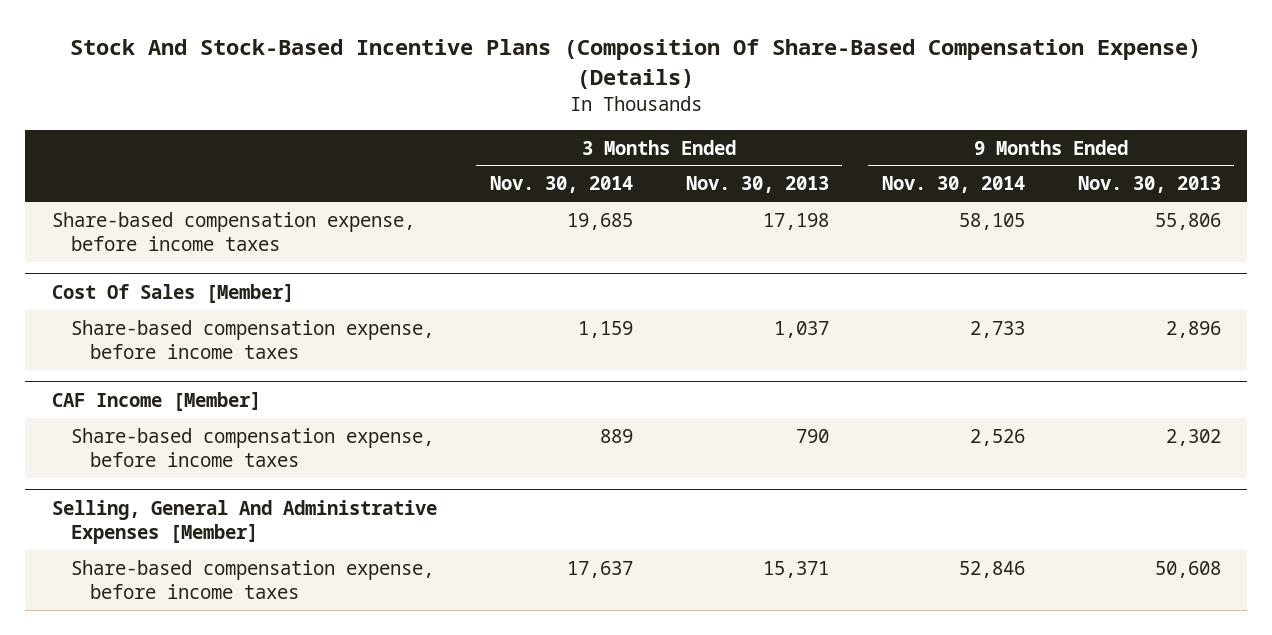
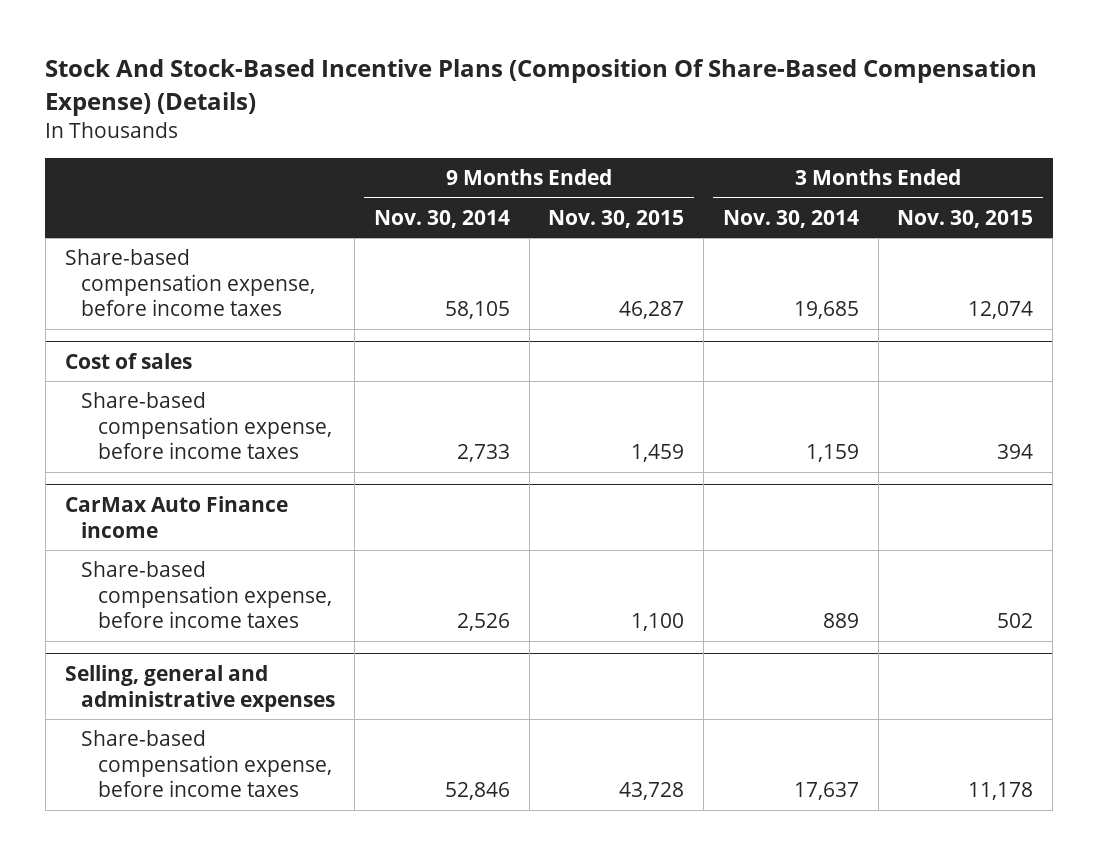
- | 3 Months Ended Nov. 30, 2014 | 3 Months Ended Nov. 30, 2013 | 9 Months Ended Nov. 30, 2014 | 9 Months Ended Nov. 30, 2013
+ | 9 Months Ended Nov. 30, 2014 | 9 Months Ended Nov. 30, 2015 | 3 Months Ended Nov. 30, 2014 | 3 Months Ended Nov. 30, 2015
- Cost Of Sales [Member]
+ Cost of sales
- CAF Income [Member]
+ CarMax Auto Finance income
- Selling, General And Administrative Expenses [Member]
+ Selling, general and administrative expenses

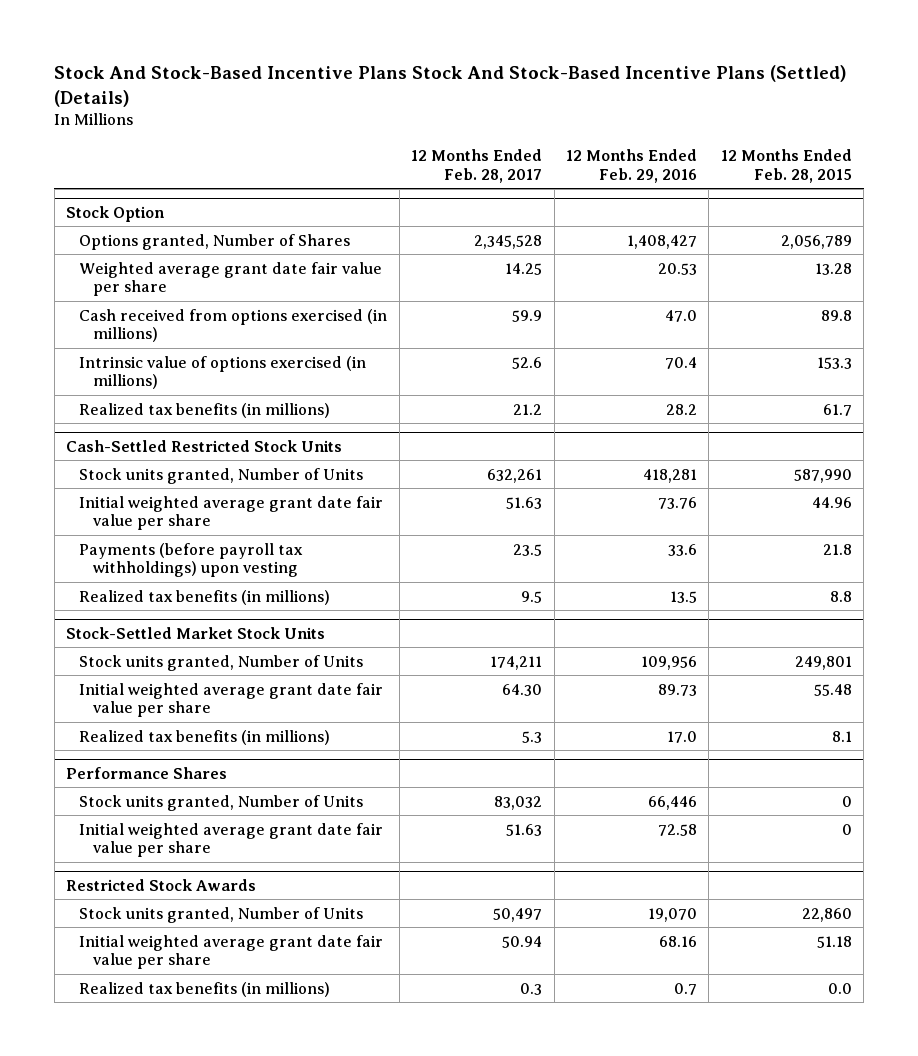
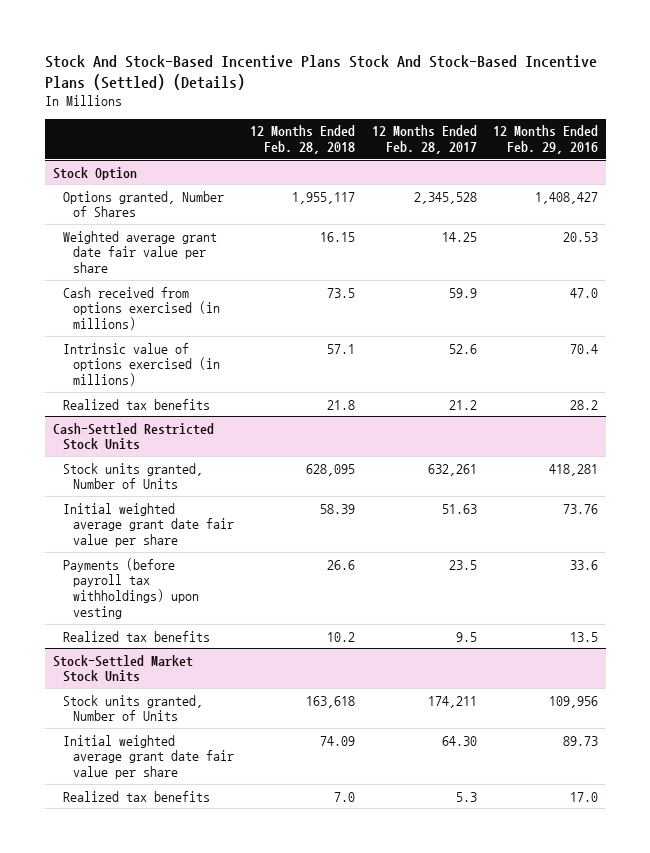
- | 12 Months Ended Feb. 28, 2017 | 12 Months Ended Feb. 29, 2016 | 12 Months Ended Feb. 28, 2015
+ | 12 Months Ended Feb. 28, 2018 | 12 Months Ended Feb. 28, 2017 | 12 Months Ended Feb. 29, 2016
@ Stock Option
- Realized tax benefits (in millions) | 21.2 | 28.2 | 61.7
+ Realized tax benefits | 21.8 | 21.2 | 28.2
@ Cash-Settled Restricted Stock Units
- Realized tax benefits (in millions) | 9.5 | 13.5 | 8.8
+ Realized tax benefits | 10.2 | 9.5 | 13.5
@ Stock-Settled Market Stock Units
- Realized tax benefits (in millions) | 5.3 | 17.0 | 8.1
- Performance Shares
- Stock units granted, Number of Units | 83,032 | 66,446 | 0
- Initial weighted average grant date fair value per share | 51.63 | 72.58 | 0
- Restricted Stock Awards
- Stock units granted, Number of Units | 50,497 | 19,070 | 22,860
- Initial weighted average grant date fair value per share | 50.94 | 68.16 | 51.18
- Realized tax benefits (in millions) | 0.3 | 0.7 | 0.0
@ Stock-Settled Market Stock Units
+ Realized tax benefits | 7.0 | 5.3 | 17.0

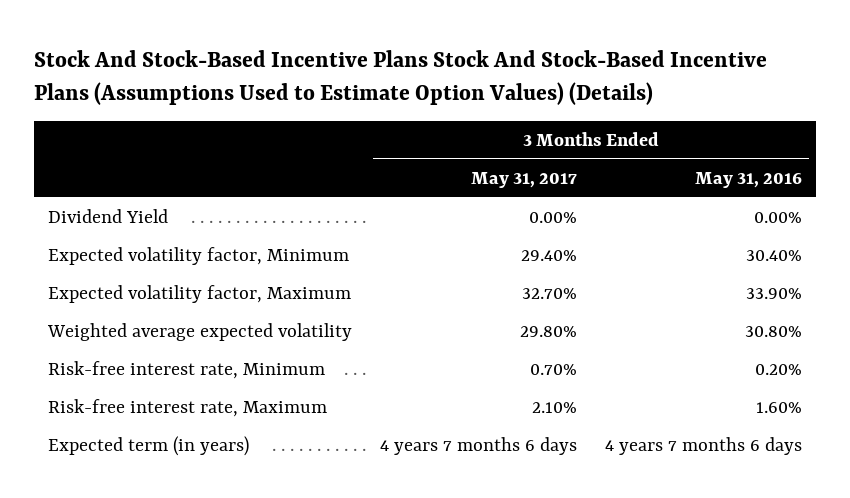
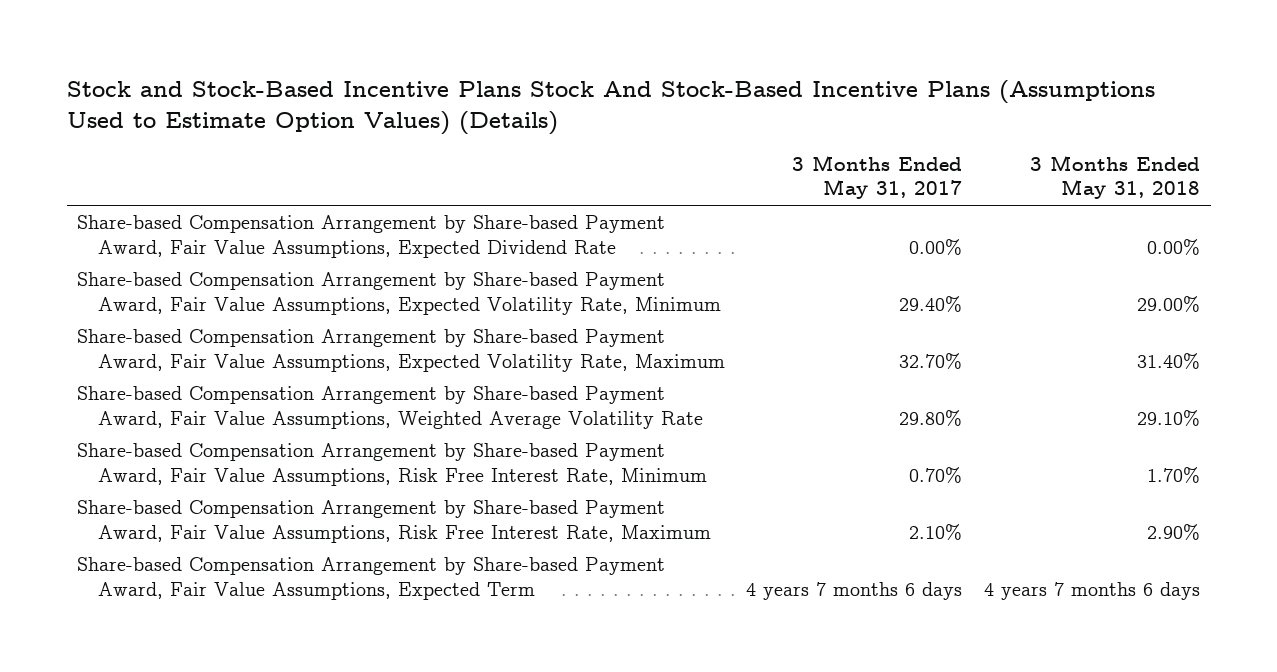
- Stock And Stock-Based Incentive Plans Stock And Stock-Based Incentive Plans (Assumptions Used to Estimate Option Values) (Details)
+ Stock and Stock-Based Incentive Plans Stock And Stock-Based Incentive Plans (Assumptions Used to Estimate Option Values) (Details)
- | 3 Months Ended May 31, 2017 | 3 Months Ended May 31, 2016
+ | 3 Months Ended May 31, 2017 | 3 Months Ended May 31, 2018
- Dividend Yield | 0.00% | 0.00%
- Expected volatility factor, Minimum | 29.40% | 30.40%
- Expected volatility factor, Maximum | 32.70% | 33.90%
- Weighted average expected volatility | 29.80% | 30.80%
- Risk-free interest rate, Minimum | 0.70% | 0.20%
- Risk-free interest rate, Maximum | 2.10% | 1.60%
- Expected term (in years) | 4 years 7 months 6 days | 4 years 7 months 6 days
+ Share-based Compensation Arrangement by Share-based Payment Award, Fair Value Assumptions, Expected Dividend Rate | 0.00% | 0.00%
+ Share-based Compensation Arrangement by Share-based Payment Award, Fair Value Assumptions, Expected Volatility Rate, Minimum | 29.40% | 29.00%
+ Share-based Compensation Arrangement by Share-based Payment Award, Fair Value Assumptions, Expected Volatility Rate, Maximum | 32.70% | 31.40%
+ Share-based Compensation Arrangement by Share-based Payment Award, Fair Value Assumptions, Weighted Average Volatility Rate | 29.80% | 29.10%
+ Share-based Compensation Arrangement by Share-based Payment Award, Fair Value Assumptions, Risk Free Interest Rate, Minimum | 0.70% | 1.70%
+ Share-based Compensation Arrangement by Share-based Payment Award, Fair Value Assumptions, Risk Free Interest Rate, Maximum | 2.10% | 2.90%
+ Share-based Compensation Arrangement by Share-based Payment Award, Fair Value Assumptions, Expected Term | 4 years 7 months 6 days | 4 years 7 months 6 days

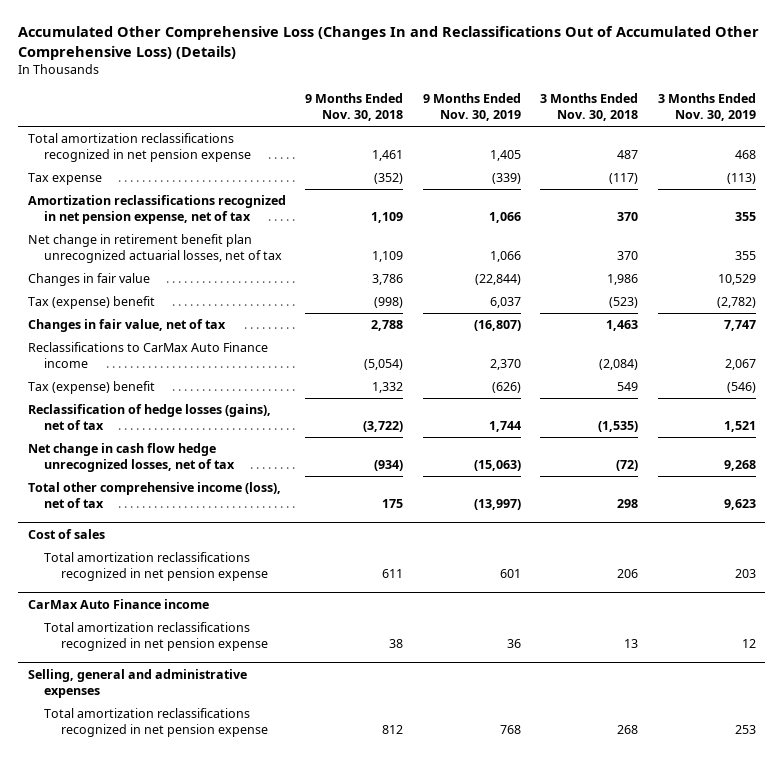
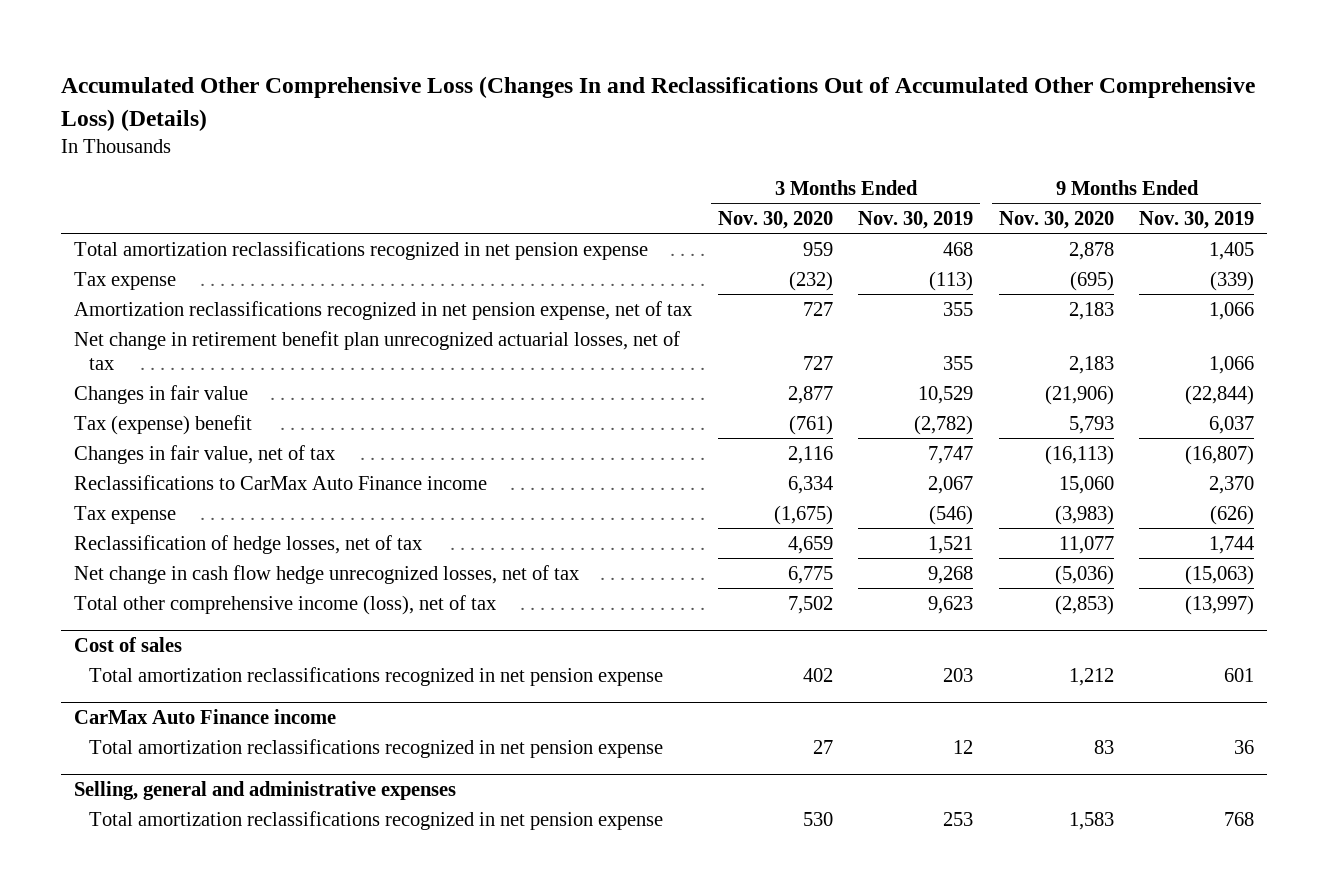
- | 9 Months Ended Nov. 30, 2018 | 9 Months Ended Nov. 30, 2019 | 3 Months Ended Nov. 30, 2018 | 3 Months Ended Nov. 30, 2019
+ | 3 Months Ended Nov. 30, 2020 | 3 Months Ended Nov. 30, 2019 | 9 Months Ended Nov. 30, 2020 | 9 Months Ended Nov. 30, 2019
- Tax (expense) benefit | 1,332 | (626) | 549 | (546)
- Reclassification of hedge losses (gains), net of tax | (3,722) | 1,744 | (1,535) | 1,521
+ Tax expense | (1,675) | (546) | (3,983) | (626)
+ Reclassification of hedge losses, net of tax | 4,659 | 1,521 | 11,077 | 1,744

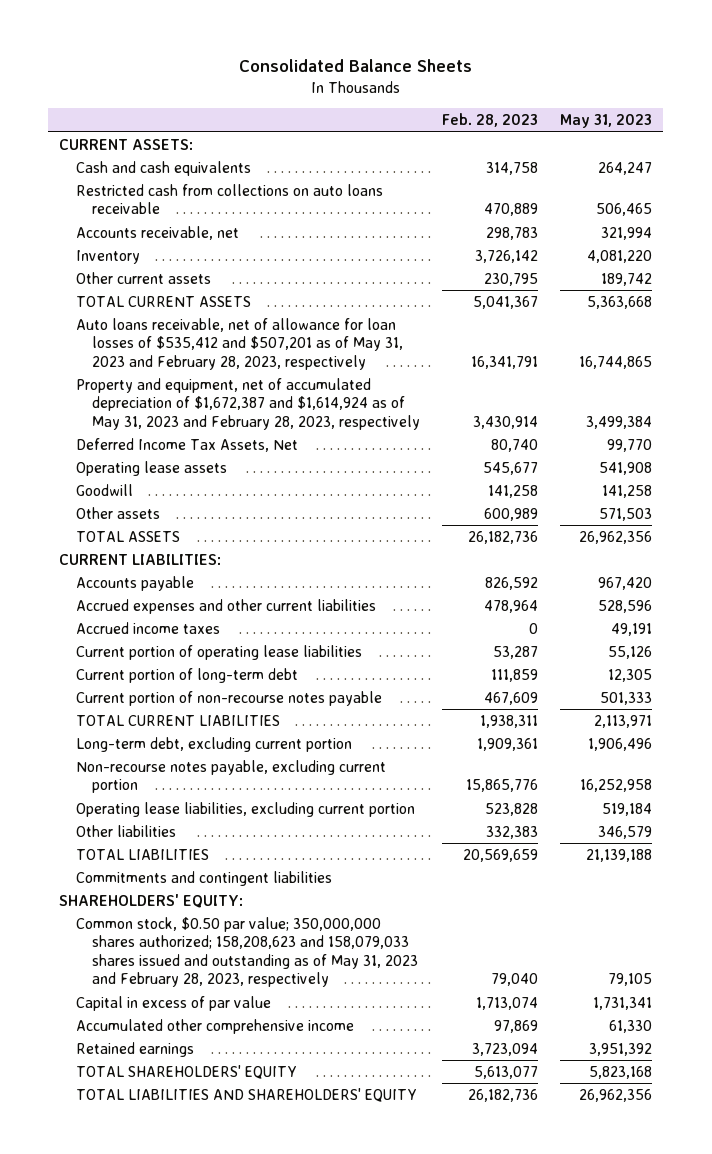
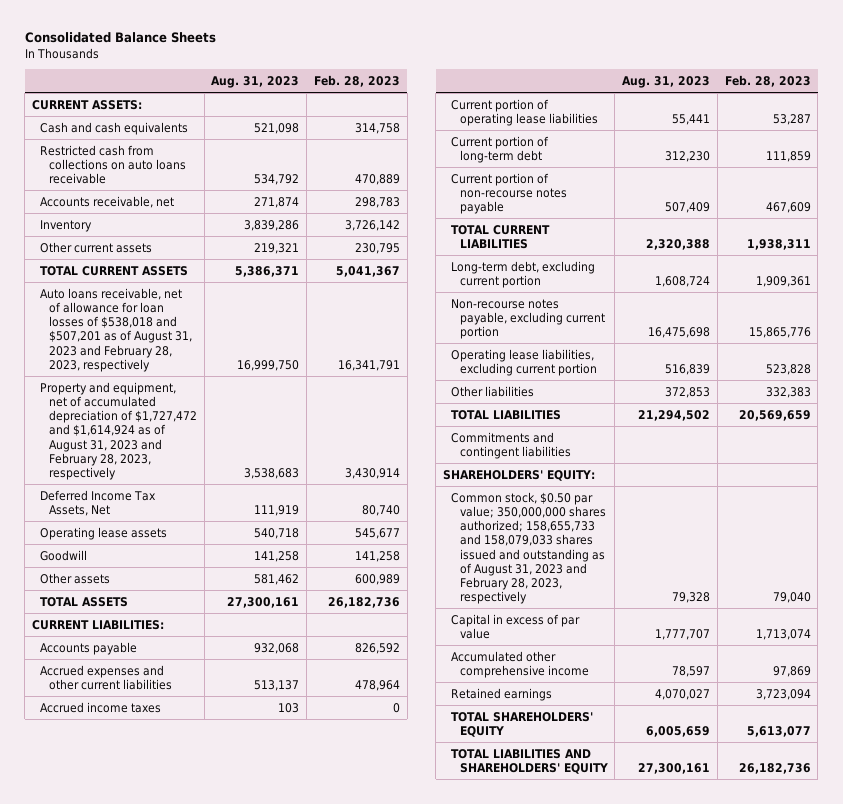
- | Feb. 28, 2023 | May 31, 2023
+ | Aug. 31, 2023 | Feb. 28, 2023
- Auto loans receivable, net of allowance for loan losses of $535,412 and $507,201 as of May 31, 2023 and February 28, 2023, respectively | 16,341,791 | 16,744,865
- Property and equipment, net of accumulated depreciation of $1,672,387 and $1,614,924 as of May 31, 2023 and February 28, 2023, respectively | 3,430,914 | 3,499,384
+ Auto loans receivable, net of allowance for loan losses of $538,018 and $507,201 as of August 31, 2023 and February 28, 2023, respectively | 16,999,750 | 16,341,791
+ Property and equipment, net of accumulated depreciation of $1,727,472 and $1,614,924 as of August 31, 2023 and February 28, 2023, respectively | 3,538,683 | 3,430,914
- Common stock, $0.50 par value; 350,000,000 shares authorized; 158,208,623 and 158,079,033 shares issued and outstanding as of May 31, 2023 and February 28, 2023, respectively | 79,040 | 79,105
+ Common stock, $0.50 par value; 350,000,000 shares authorized; 158,655,733 and 158,079,033 shares issued and outstanding as of August 31, 2023 and February 28, 2023, respectively | 79,328 | 79,040

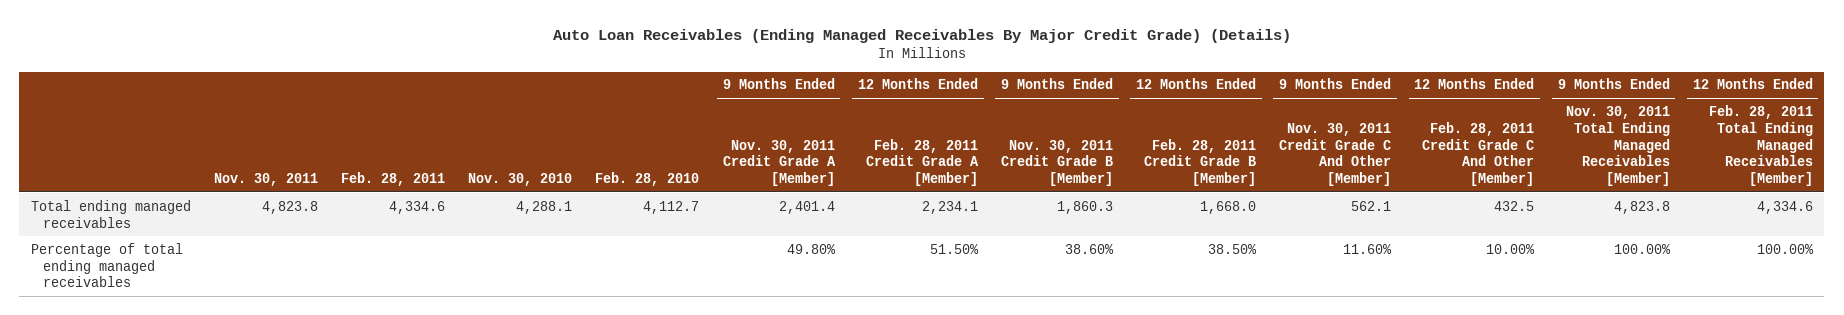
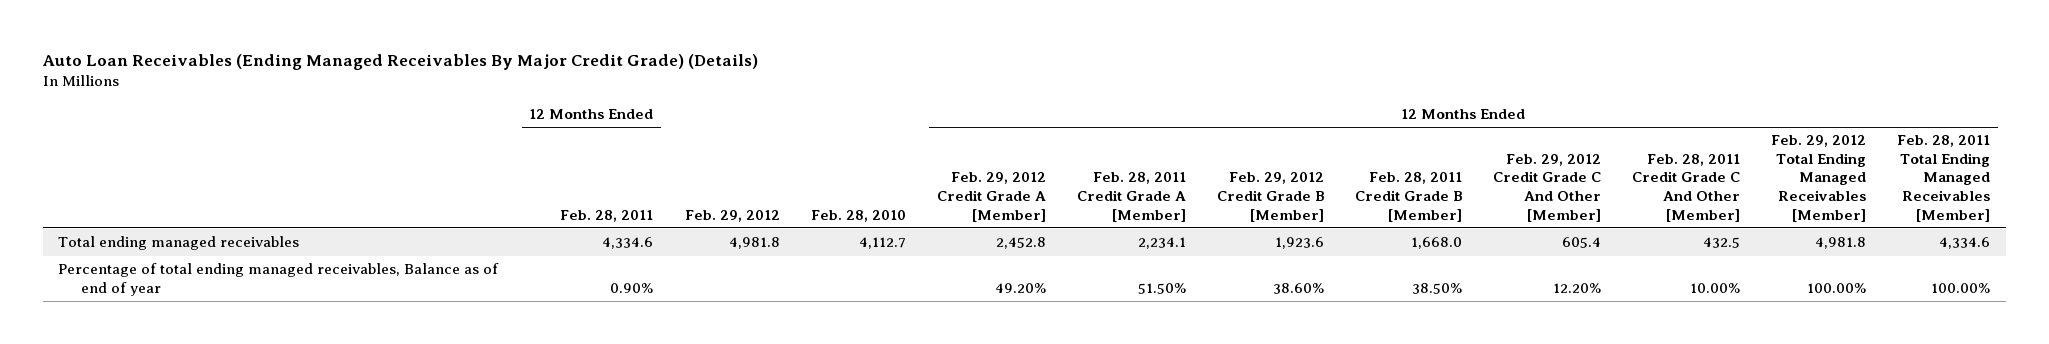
- | Nov. 30, 2011 | Feb. 28, 2011 | Nov. 30, 2010 | Feb. 28, 2010 | 9 Months Ended Nov. 30, 2011 Credit Grade A [Member] | 12 Months Ended Feb. 28, 2011 Credit Grade A [Member] | 9 Months Ended Nov. 30, 2011 Credit Grade B [Member] | 12 Months Ended Feb. 28, 2011 Credit Grade B [Member] | 9 Months Ended Nov. 30, 2011 Credit Grade C And Other [Member] | 12 Months Ended Feb. 28, 2011 Credit Grade C And Other [Member] | 9 Months Ended Nov. 30, 2011 Total Ending Managed Receivables [Member] | 12 Months Ended Feb. 28, 2011 Total Ending Managed Receivables [Member]
+ | 12 Months Ended Feb. 28, 2011 | Feb. 29, 2012 | Feb. 28, 2010 | 12 Months Ended Feb. 29, 2012 Credit Grade A [Member] | 12 Months Ended Feb. 28, 2011 Credit Grade A [Member] | 12 Months Ended Feb. 29, 2012 Credit Grade B [Member] | 12 Months Ended Feb. 28, 2011 Credit Grade B [Member] | 12 Months Ended Feb. 29, 2012 Credit Grade C And Other [Member] | 12 Months Ended Feb. 28, 2011 Credit Grade C And Other [Member] | 12 Months Ended Feb. 29, 2012 Total Ending Managed Receivables [Member] | 12 Months Ended Feb. 28, 2011 Total Ending Managed Receivables [Member]
- Percentage of total ending managed receivables | | | | | 49.80% | 51.50% | 38.60% | 38.50% | 11.60% | 10.00% | 100.00% | 100.00%
+ Percentage of total ending managed receivables, Balance as of end of year | 0.90% | | | 49.20% | 51.50% | 38.60% | 38.50% | 12.20% | 10.00% | 100.00% | 100.00%

